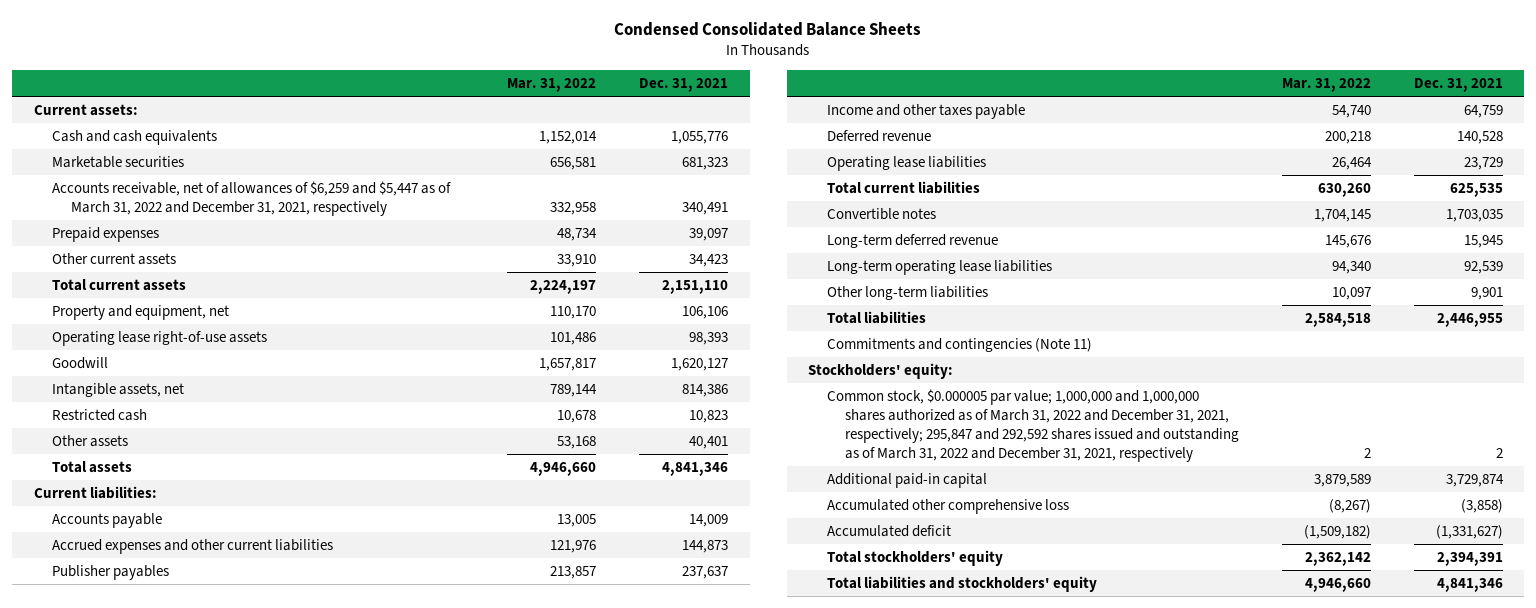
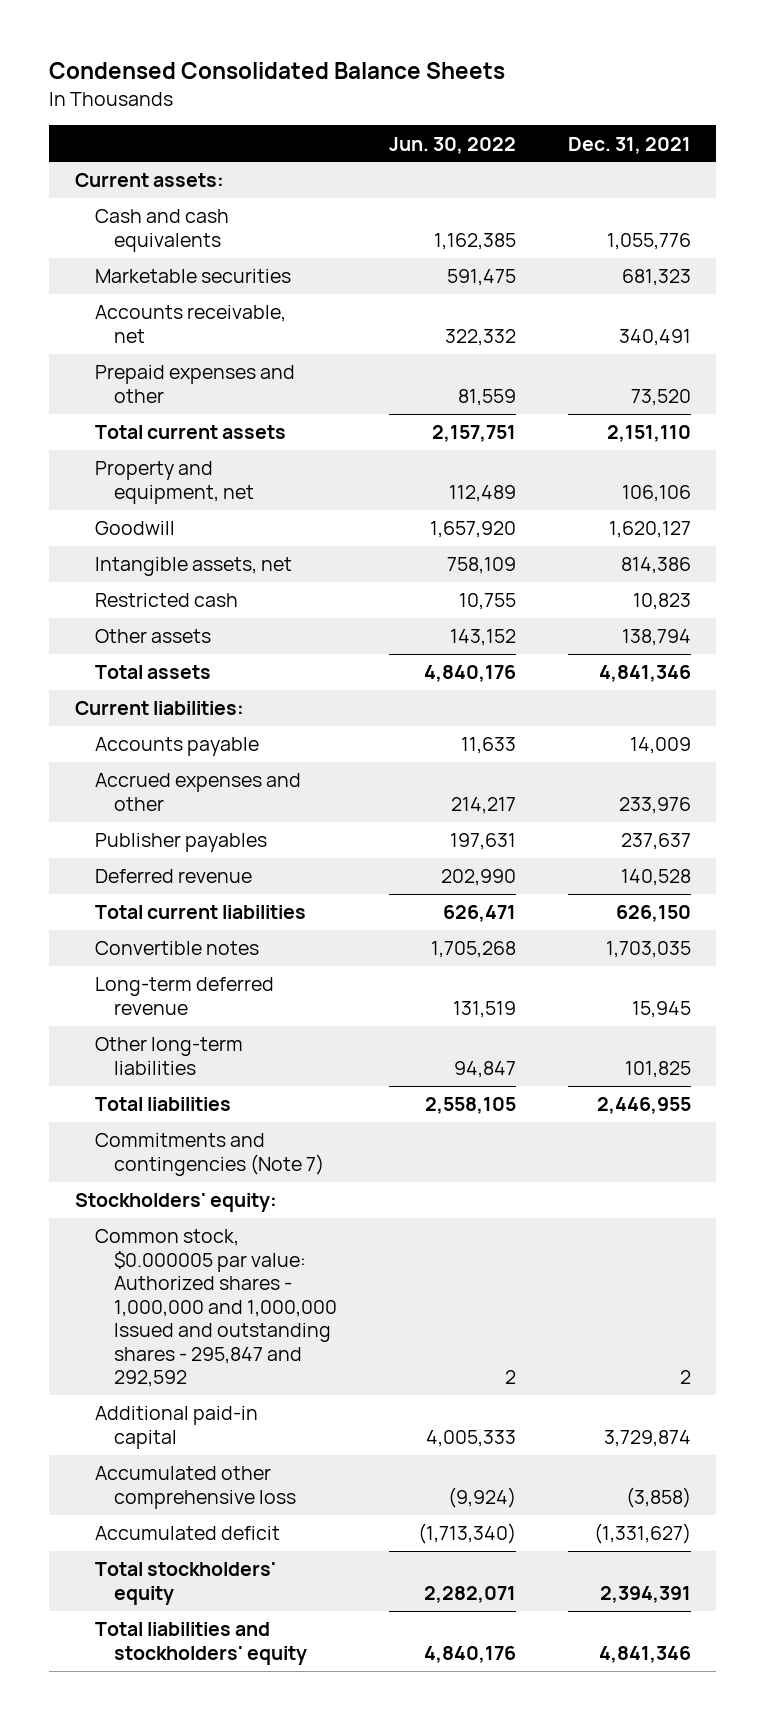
- | Mar. 31, 2022 | Dec. 31, 2021
+ | Jun. 30, 2022 | Dec. 31, 2021
- Accounts receivable, net of allowances of $6,259 and $5,447 as of March 31, 2022 and December 31, 2021, respectively | 332,958 | 340,491
- Prepaid expenses | 48,734 | 39,097
- Other current assets | 33,910 | 34,423
+ Accounts receivable, net | 322,332 | 340,491
+ Prepaid expenses and other | 81,559 | 73,520
- Operating lease right-of-use assets | 101,486 | 98,393
- Other assets | 53,168 | 40,401
+ Other assets | 143,152 | 138,794
- Accrued expenses and other current liabilities | 121,976 | 144,873
+ Accrued expenses and other | 214,217 | 233,976
- Income and other taxes payable | 54,740 | 64,759
- Operating lease liabilities | 26,464 | 23,729
- Total current liabilities | 630,260 | 625,535
+ Total current liabilities | 626,471 | 626,150
- Long-term operating lease liabilities | 94,340 | 92,539
- Other long-term liabilities | 10,097 | 9,901
+ Other long-term liabilities | 94,847 | 101,825
- Commitments and contingencies (Note 11)
+ Commitments and contingencies (Note 7)
- Common stock, $0.000005 par value; 1,000,000 and 1,000,000 shares authorized as of March 31, 2022 and December 31, 2021, respectively; 295,847 and 292,592 shares issued and outstanding as of March 31, 2022 and December 31, 2021, respectively | 2 | 2
+ Common stock, $0.000005 par value: Authorized shares - 1,000,000 and 1,000,000 Issued and outstanding shares - 295,847 and 292,592 | 2 | 2

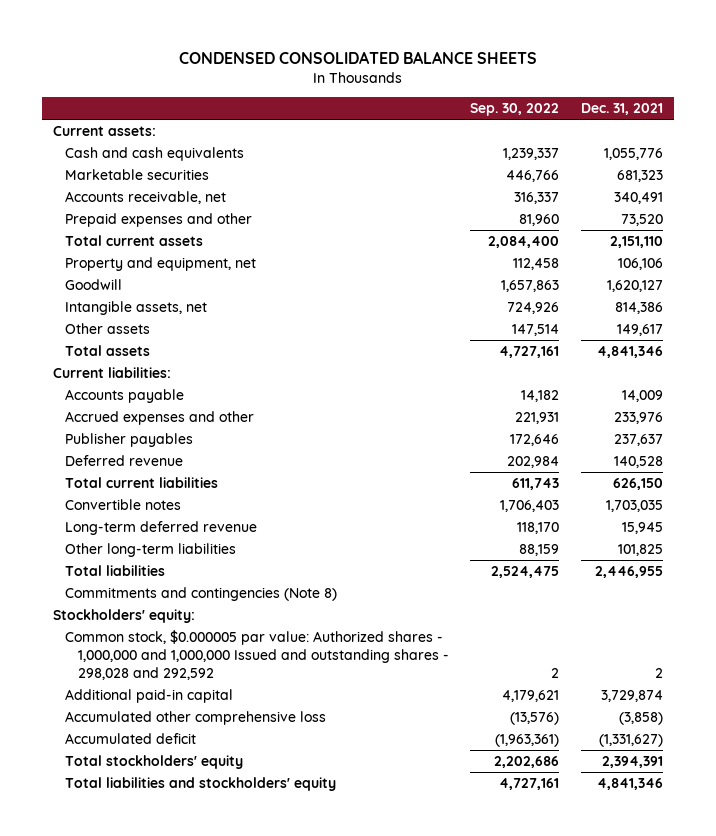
- Condensed Consolidated Balance Sheets
+ CONDENSED CONSOLIDATED BALANCE SHEETS
- | Jun. 30, 2022 | Dec. 31, 2021
+ | Sep. 30, 2022 | Dec. 31, 2021
- Restricted cash | 10,755 | 10,823
- Other assets | 143,152 | 138,794
+ Other assets | 147,514 | 149,617
- Commitments and contingencies (Note 7)
+ Commitments and contingencies (Note 8)
- Common stock, $0.000005 par value: Authorized shares - 1,000,000 and 1,000,000 Issued and outstanding shares - 295,847 and 292,592 | 2 | 2
+ Common stock, $0.000005 par value: Authorized shares - 1,000,000 and 1,000,000 Issued and outstanding shares - 298,028 and 292,592 | 2 | 2

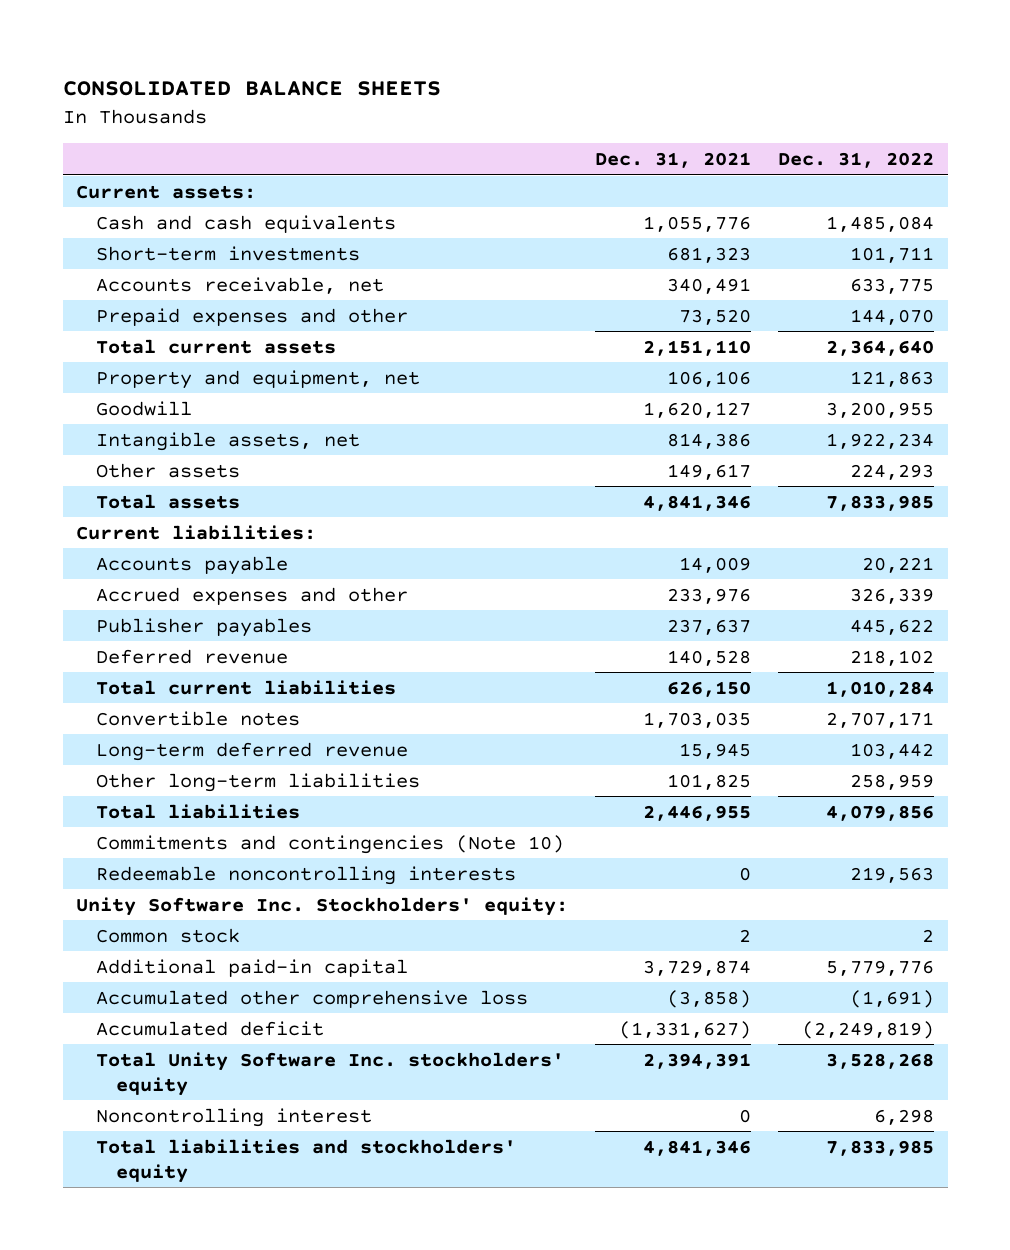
- CONDENSED CONSOLIDATED BALANCE SHEETS
+ CONSOLIDATED BALANCE SHEETS
- | Sep. 30, 2022 | Dec. 31, 2021
+ | Dec. 31, 2021 | Dec. 31, 2022
- Marketable securities | 446,766 | 681,323
+ Short-term investments | 681,323 | 101,711
- Commitments and contingencies (Note 8)
- Stockholders' equity:
- Common stock, $0.000005 par value: Authorized shares - 1,000,000 and 1,000,000 Issued and outstanding shares - 298,028 and 292,592 | 2 | 2
+ Commitments and contingencies (Note 10)
+ Redeemable noncontrolling interests | 0 | 219,563
+ Unity Software Inc. Stockholders' equity:
+ Common stock | 2 | 2
- Total stockholders' equity | 2,202,686 | 2,394,391
+ Total Unity Software Inc. stockholders' equity | 2,394,391 | 3,528,268
+ Noncontrolling interest | 0 | 6,298

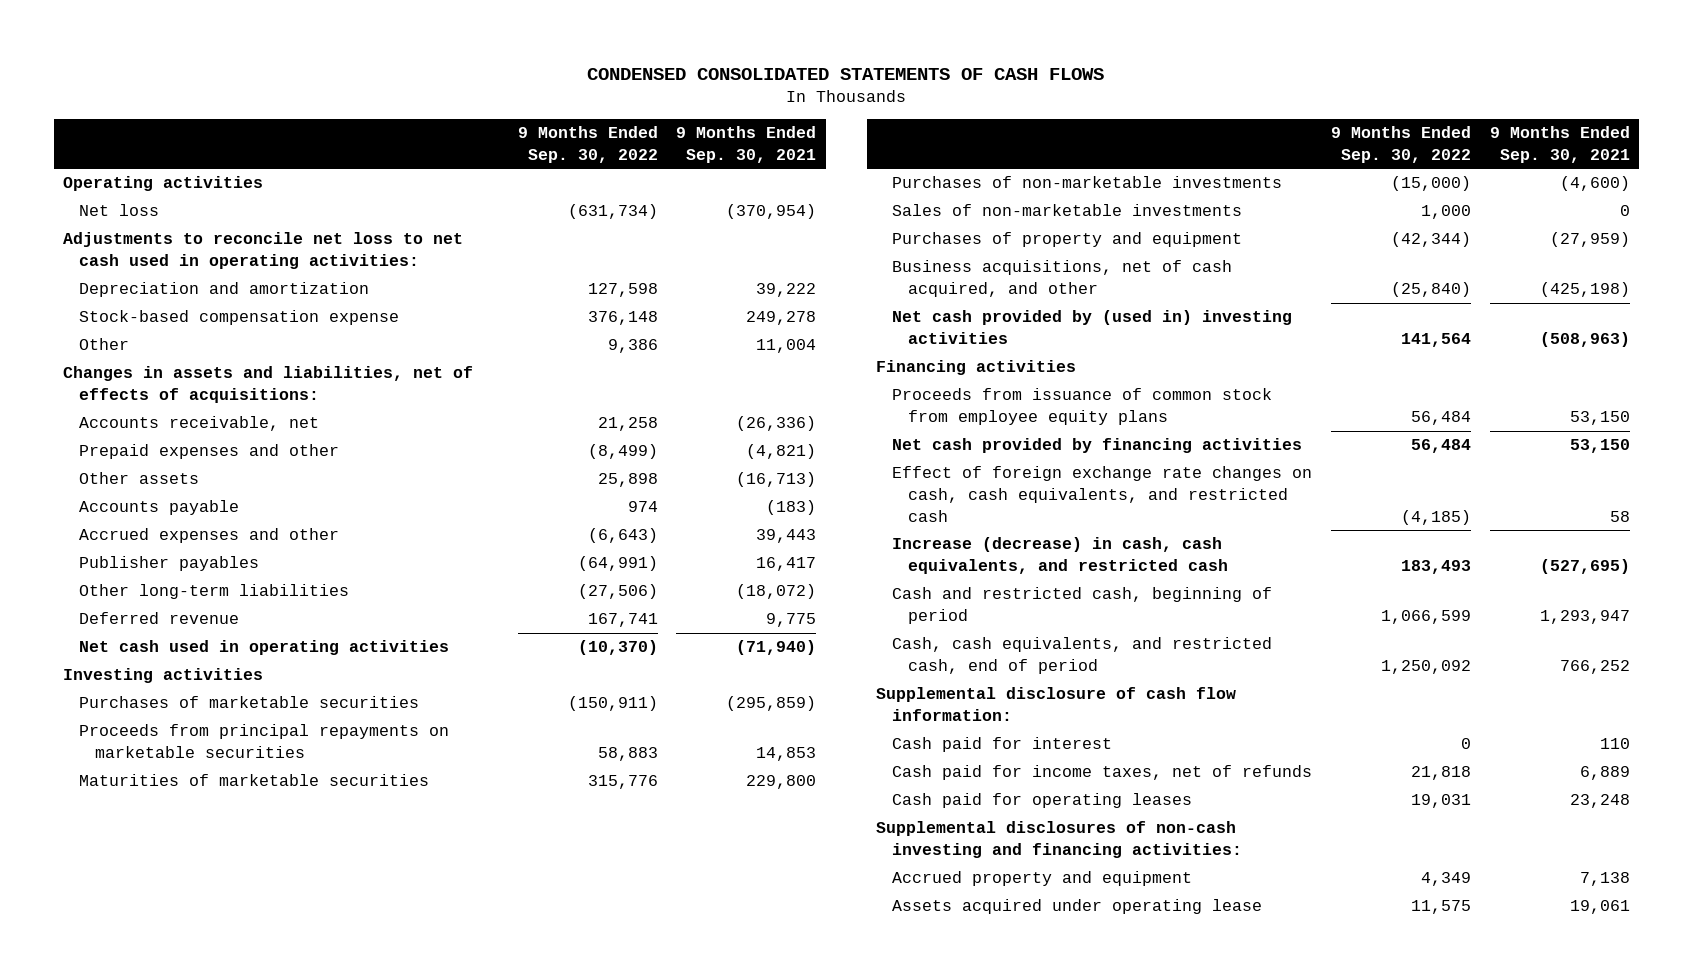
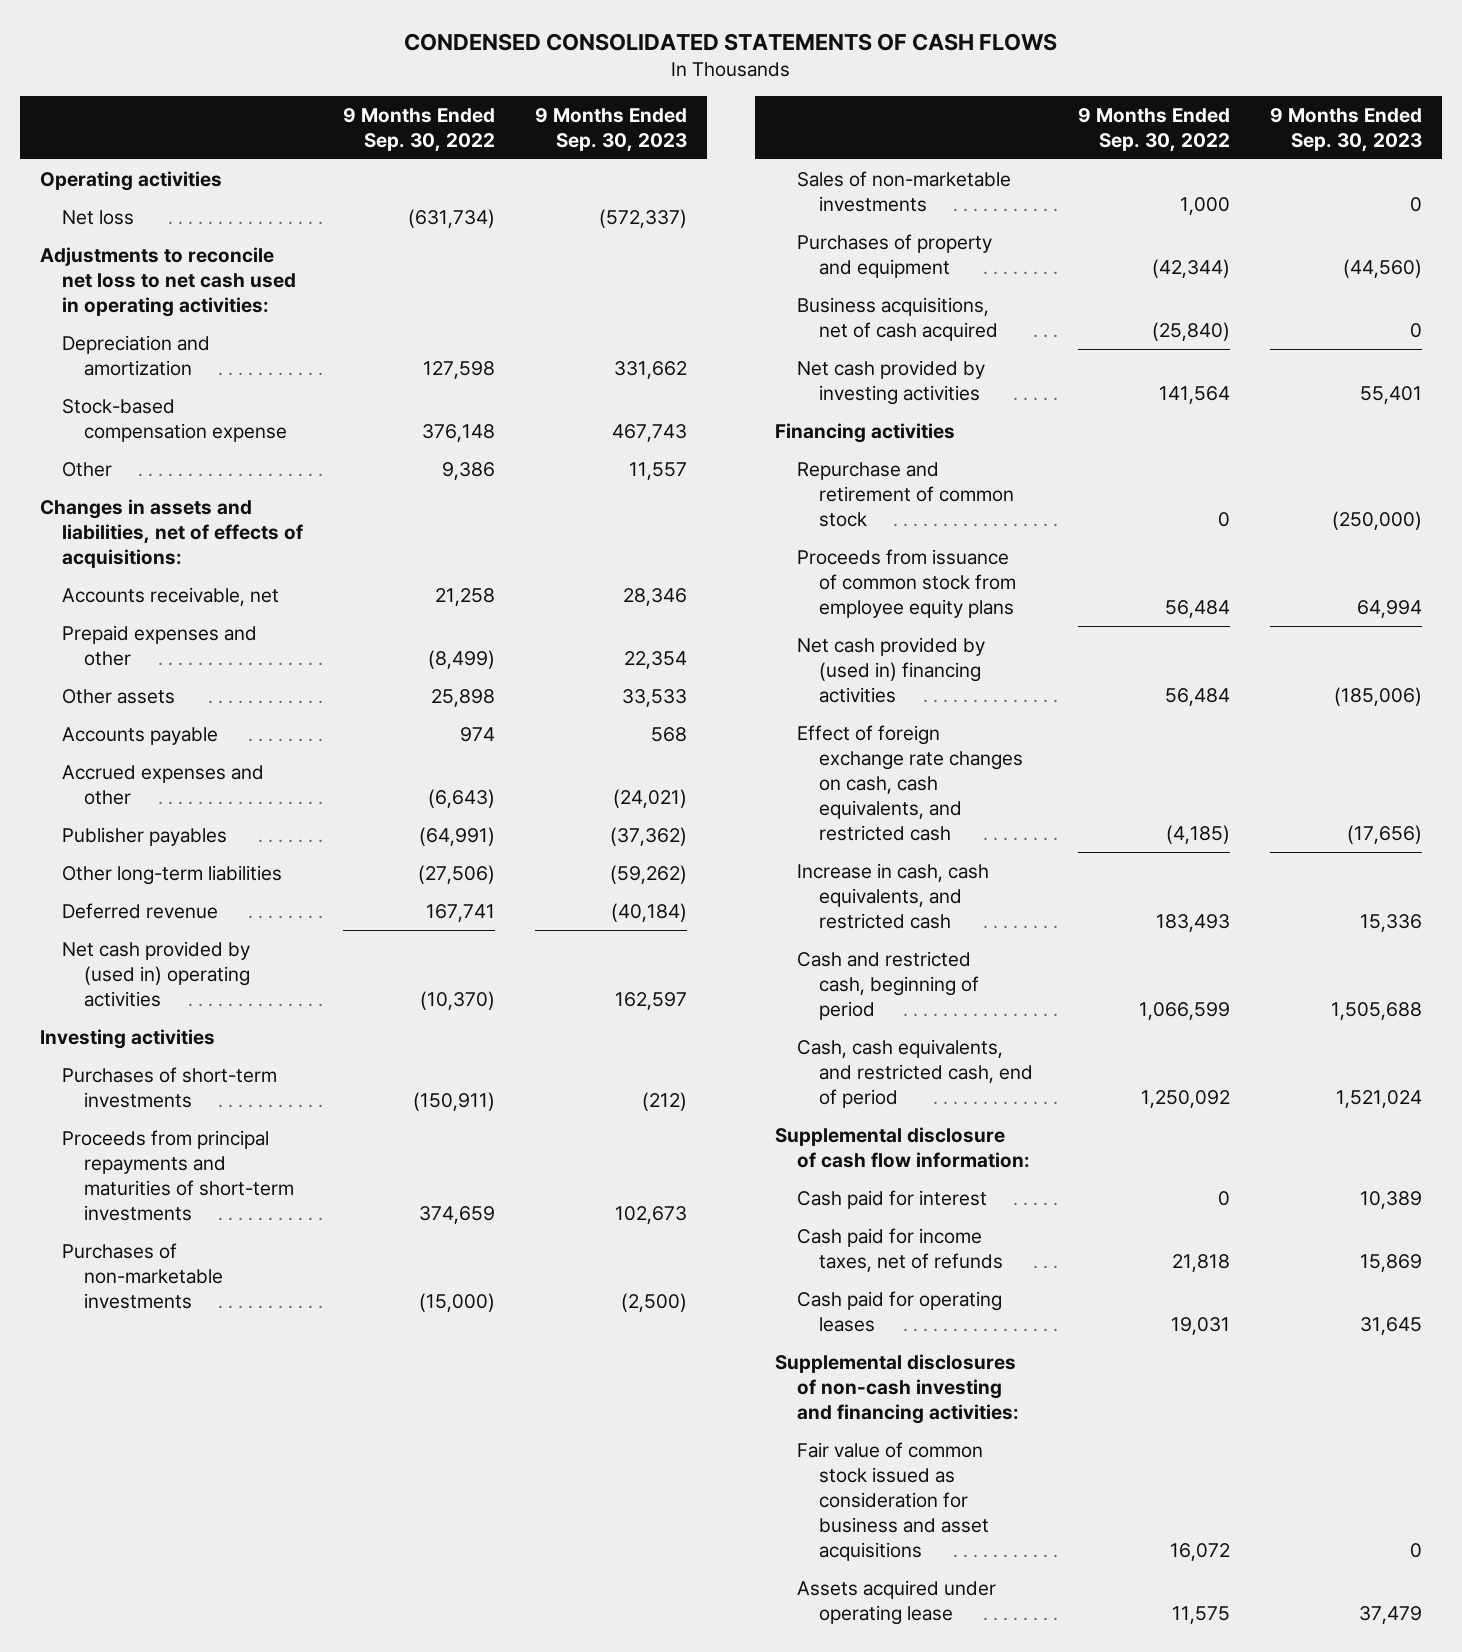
- | 9 Months Ended Sep. 30, 2022 | 9 Months Ended Sep. 30, 2021
+ | 9 Months Ended Sep. 30, 2022 | 9 Months Ended Sep. 30, 2023
- Net cash used in operating activities | (10,370) | (71,940)
+ Net cash provided by (used in) operating activities | (10,370) | 162,597
- Purchases of marketable securities | (150,911) | (295,859)
- Proceeds from principal repayments on marketable securities | 58,883 | 14,853
- Maturities of marketable securities | 315,776 | 229,800
+ Purchases of short-term investments | (150,911) | (212)
+ Proceeds from principal repayments and maturities of short-term investments | 374,659 | 102,673
- Business acquisitions, net of cash acquired, and other | (25,840) | (425,198)
- Net cash provided by (used in) investing activities | 141,564 | (508,963)
+ Business acquisitions, net of cash acquired | (25,840) | 0
+ Net cash provided by investing activities | 141,564 | 55,401
+ Repurchase and retirement of common stock | 0 | (250,000)
- Net cash provided by financing activities | 56,484 | 53,150
+ Net cash provided by (used in) financing activities | 56,484 | (185,006)
- Increase (decrease) in cash, cash equivalents, and restricted cash | 183,493 | (527,695)
+ Increase in cash, cash equivalents, and restricted cash | 183,493 | 15,336
- Accrued property and equipment | 4,349 | 7,138
+ Fair value of common stock issued as consideration for business and asset acquisitions | 16,072 | 0

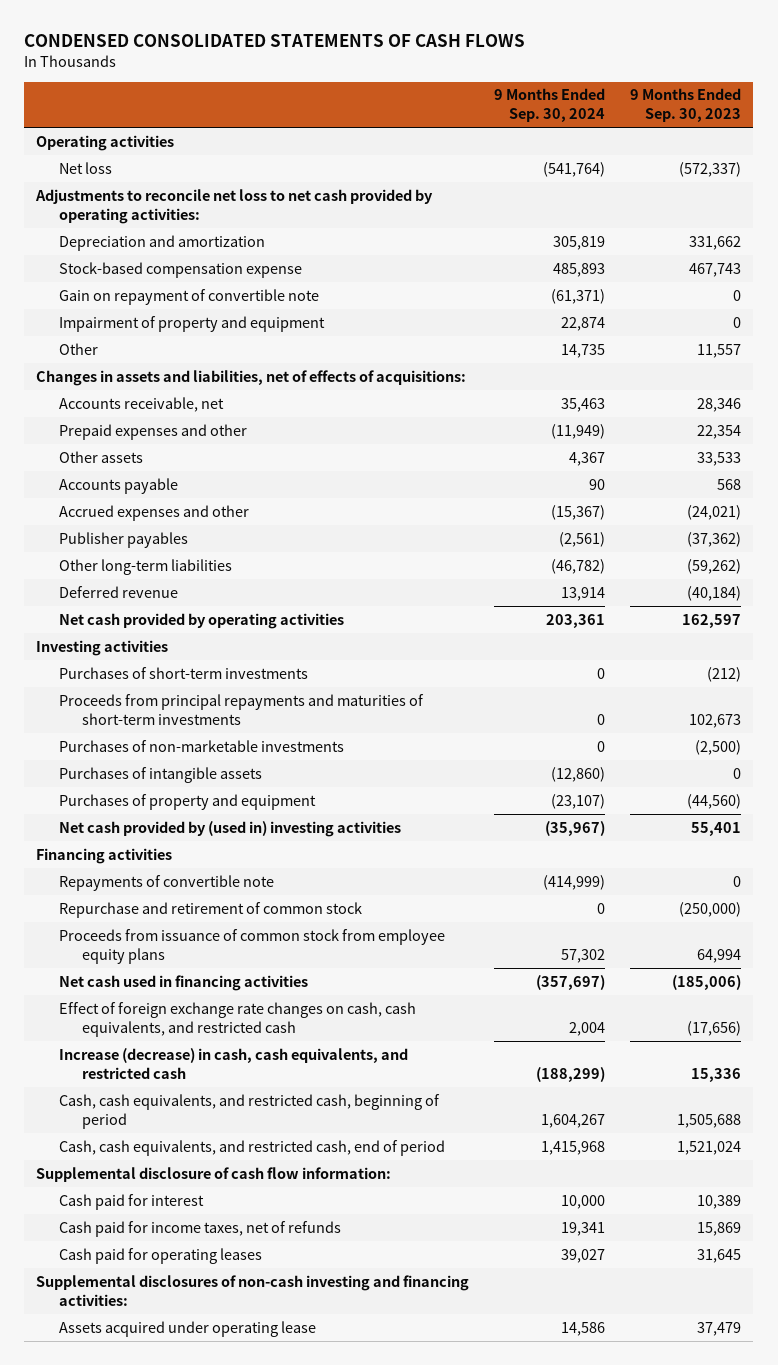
- | 9 Months Ended Sep. 30, 2022 | 9 Months Ended Sep. 30, 2023
+ | 9 Months Ended Sep. 30, 2024 | 9 Months Ended Sep. 30, 2023
- Adjustments to reconcile net loss to net cash used in operating activities:
+ Adjustments to reconcile net loss to net cash provided by operating activities:
+ Gain on repayment of convertible note | (61,371) | 0
+ Impairment of property and equipment | 22,874 | 0
- Net cash provided by (used in) operating activities | (10,370) | 162,597
+ Net cash provided by operating activities | 203,361 | 162,597
- Sales of non-marketable investments | 1,000 | 0
+ Purchases of intangible assets | (12,860) | 0
- Business acquisitions, net of cash acquired | (25,840) | 0
- Net cash provided by investing activities | 141,564 | 55,401
+ Net cash provided by (used in) investing activities | (35,967) | 55,401
+ Repayments of convertible note | (414,999) | 0
- Net cash provided by (used in) financing activities | 56,484 | (185,006)
+ Net cash used in financing activities | (357,697) | (185,006)
- Increase in cash, cash equivalents, and restricted cash | 183,493 | 15,336
- Cash and restricted cash, beginning of period | 1,066,599 | 1,505,688
+ Increase (decrease) in cash, cash equivalents, and restricted cash | (188,299) | 15,336
+ Cash, cash equivalents, and restricted cash, beginning of period | 1,604,267 | 1,505,688
- Fair value of common stock issued as consideration for business and asset acquisitions | 16,072 | 0

